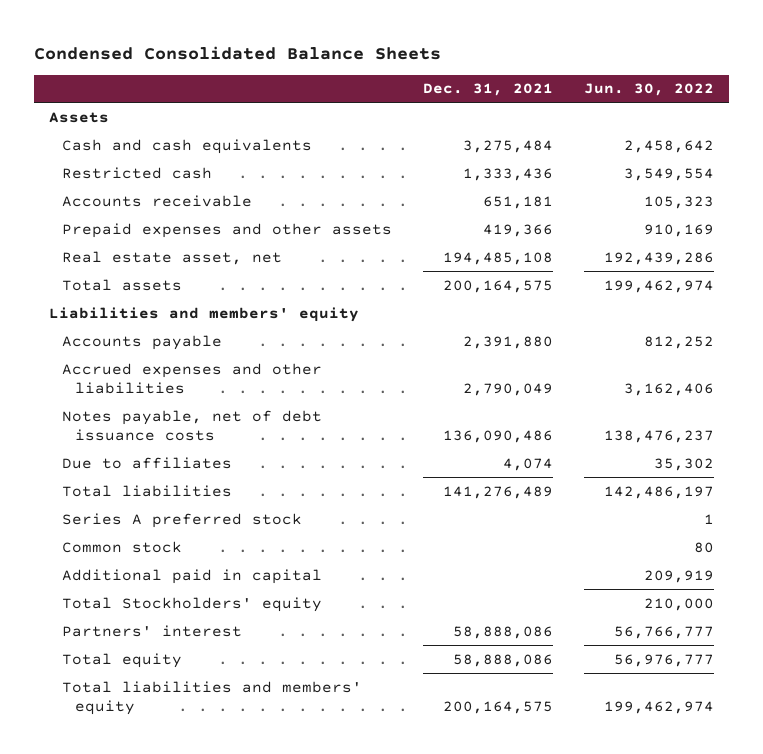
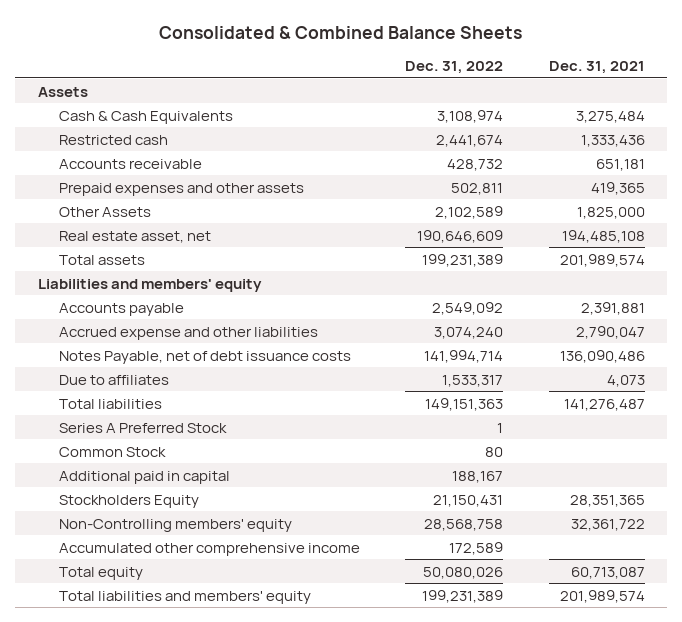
- Condensed Consolidated Balance Sheets
+ Consolidated & Combined Balance Sheets
- | Dec. 31, 2021 | Jun. 30, 2022
+ | Dec. 31, 2022 | Dec. 31, 2021
- Cash and cash equivalents | 3,275,484 | 2,458,642
+ Cash & Cash Equivalents | 3,108,974 | 3,275,484
- Prepaid expenses and other assets | 419,366 | 910,169
+ Prepaid expenses and other assets | 502,811 | 419,365
+ Other Assets | 2,102,589 | 1,825,000
- Total assets | 200,164,575 | 199,462,974
+ Total assets | 199,231,389 | 201,989,574
- Accounts payable | 2,391,880 | 812,252
- Accrued expenses and other liabilities | 2,790,049 | 3,162,406
- Notes payable, net of debt issuance costs | 136,090,486 | 138,476,237
- Due to affiliates | 4,074 | 35,302
- Total liabilities | 141,276,489 | 142,486,197
- Series A preferred stock | | 1
- Common stock | | 80
+ Accounts payable | 2,549,092 | 2,391,881
+ Accrued expense and other liabilities | 3,074,240 | 2,790,047
+ Notes Payable, net of debt issuance costs | 141,994,714 | 136,090,486
+ Due to affiliates | 1,533,317 | 4,073
+ Total liabilities | 149,151,363 | 141,276,487
+ Series A Preferred Stock | 1 |
+ Common Stock | 80 |
- Total Stockholders' equity | | 210,000
- Partners' interest | 58,888,086 | 56,766,777
- Total equity | 58,888,086 | 56,976,777
- Total liabilities and members' equity | 200,164,575 | 199,462,974
+ Stockholders Equity | 21,150,431 | 28,351,365
+ Non-Controlling members' equity | 28,568,758 | 32,361,722
+ Accumulated other comprehensive income | 172,589 |
+ Total equity | 50,080,026 | 60,713,087
+ Total liabilities and members' equity | 199,231,389 | 201,989,574

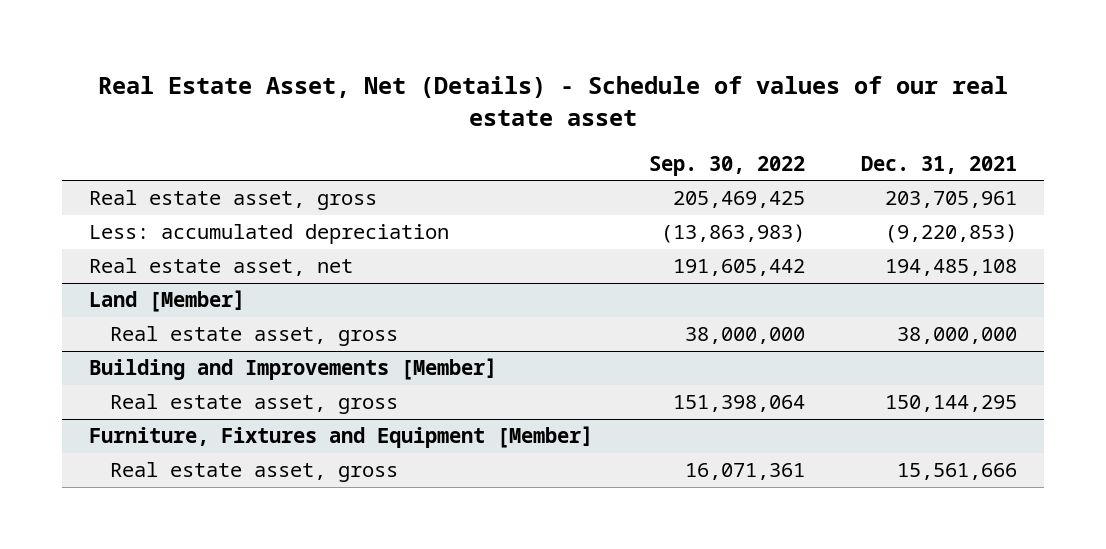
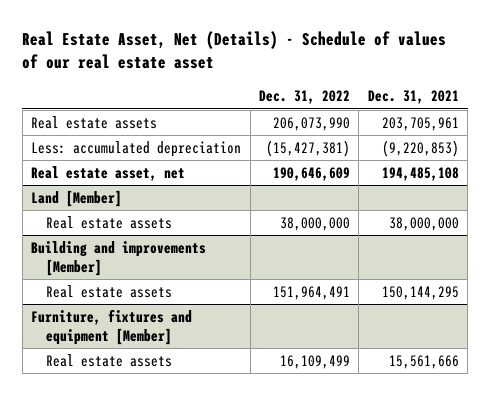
- | Sep. 30, 2022 | Dec. 31, 2021
+ | Dec. 31, 2022 | Dec. 31, 2021
- Real estate asset, gross | 205,469,425 | 203,705,961
+ Real estate assets | 206,073,990 | 203,705,961
@ Land [Member]
- Real estate asset, gross | 38,000,000 | 38,000,000
- Building and Improvements [Member]
- Real estate asset, gross | 151,398,064 | 150,144,295
- Furniture, Fixtures and Equipment [Member]
- Real estate asset, gross | 16,071,361 | 15,561,666
@ Land [Member]
+ Real estate assets | 38,000,000 | 38,000,000
+ Building and improvements [Member]
+ Real estate assets | 151,964,491 | 150,144,295
+ Furniture, fixtures and equipment [Member]
+ Real estate assets | 16,109,499 | 15,561,666

